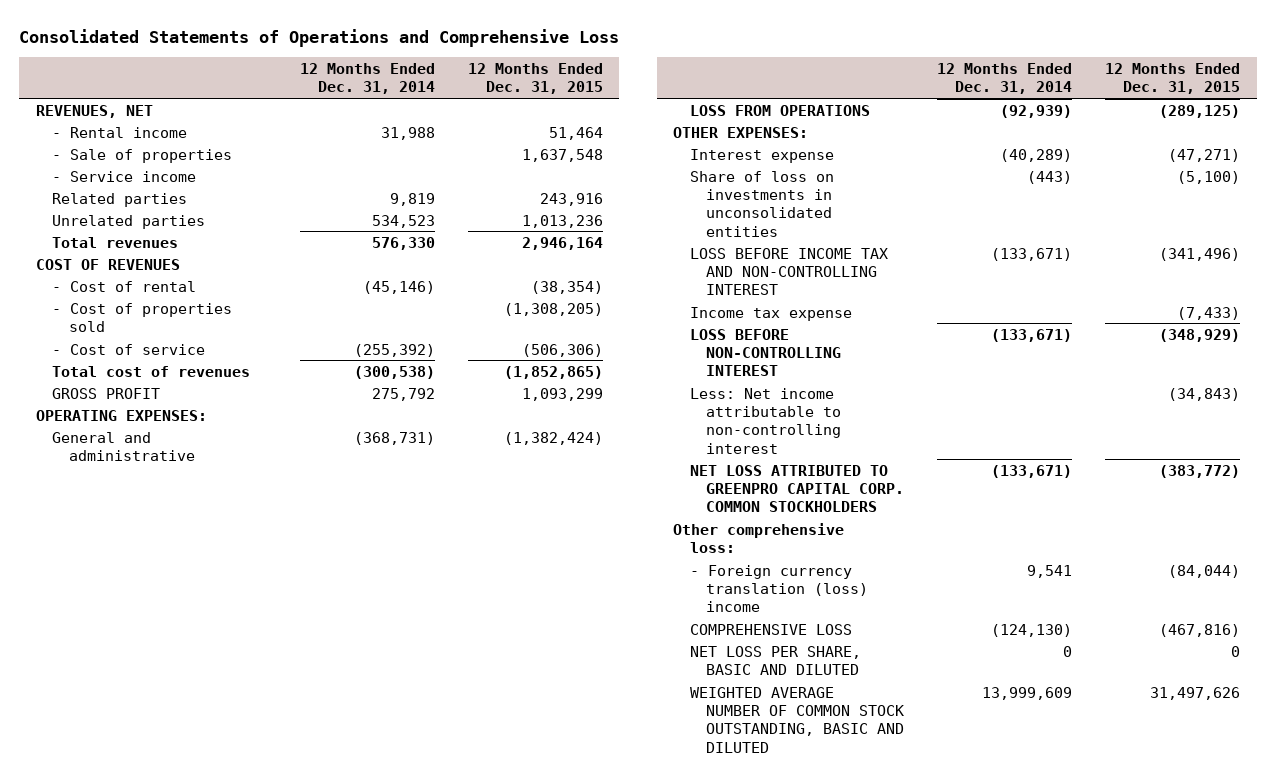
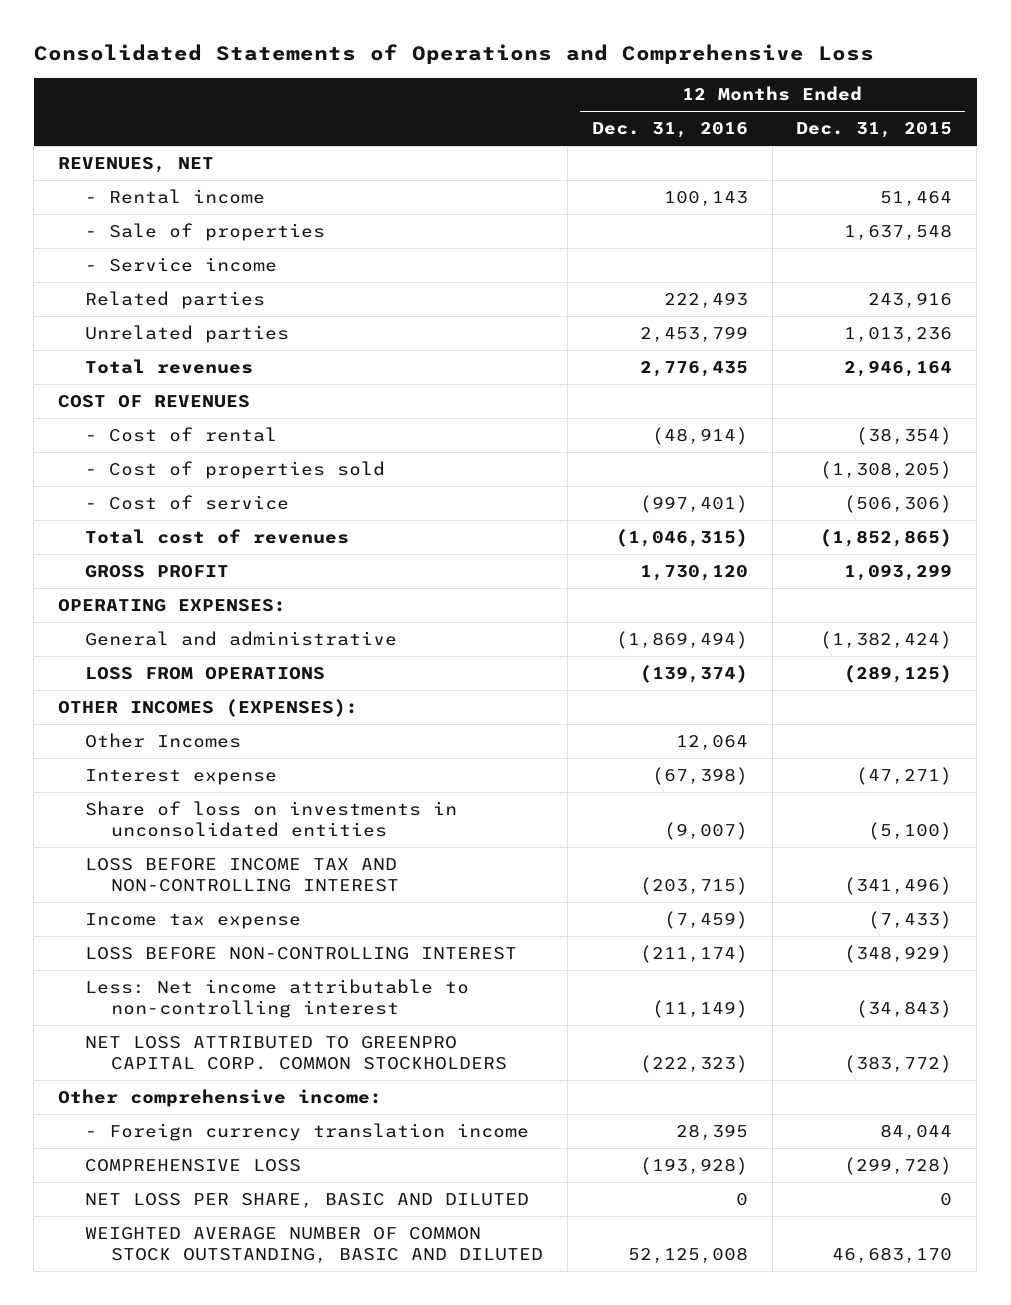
- | 12 Months Ended Dec. 31, 2014 | 12 Months Ended Dec. 31, 2015
+ | 12 Months Ended Dec. 31, 2016 | 12 Months Ended Dec. 31, 2015
- OTHER EXPENSES:
+ OTHER INCOMES (EXPENSES):
+ Other Incomes | 12,064 |
- Other comprehensive loss:
- - Foreign currency translation (loss) income | 9,541 | (84,044)
- COMPREHENSIVE LOSS | (124,130) | (467,816)
+ Other comprehensive income:
+ - Foreign currency translation income | 28,395 | 84,044
+ COMPREHENSIVE LOSS | (193,928) | (299,728)
- WEIGHTED AVERAGE NUMBER OF COMMON STOCK OUTSTANDING, BASIC AND DILUTED | 13,999,609 | 31,497,626
+ WEIGHTED AVERAGE NUMBER OF COMMON STOCK OUTSTANDING, BASIC AND DILUTED | 52,125,008 | 46,683,170

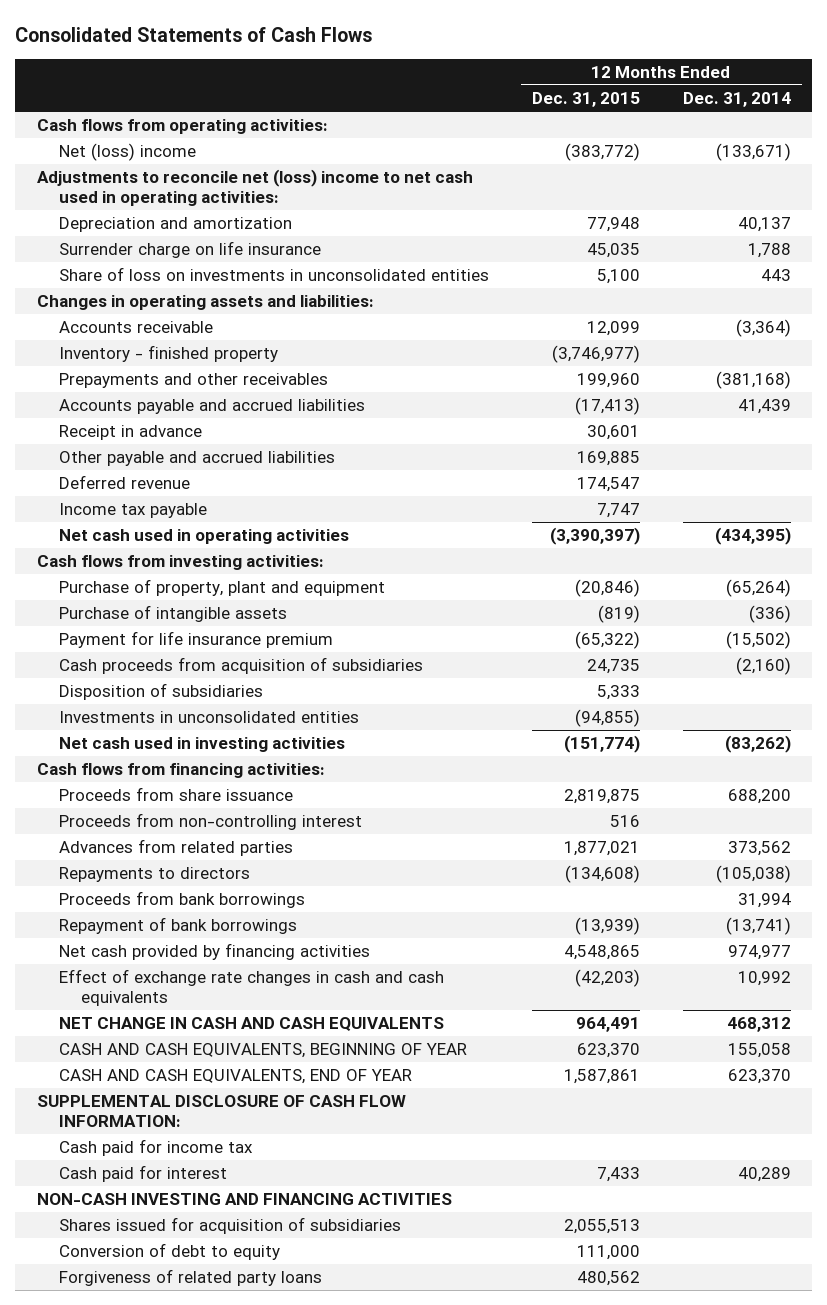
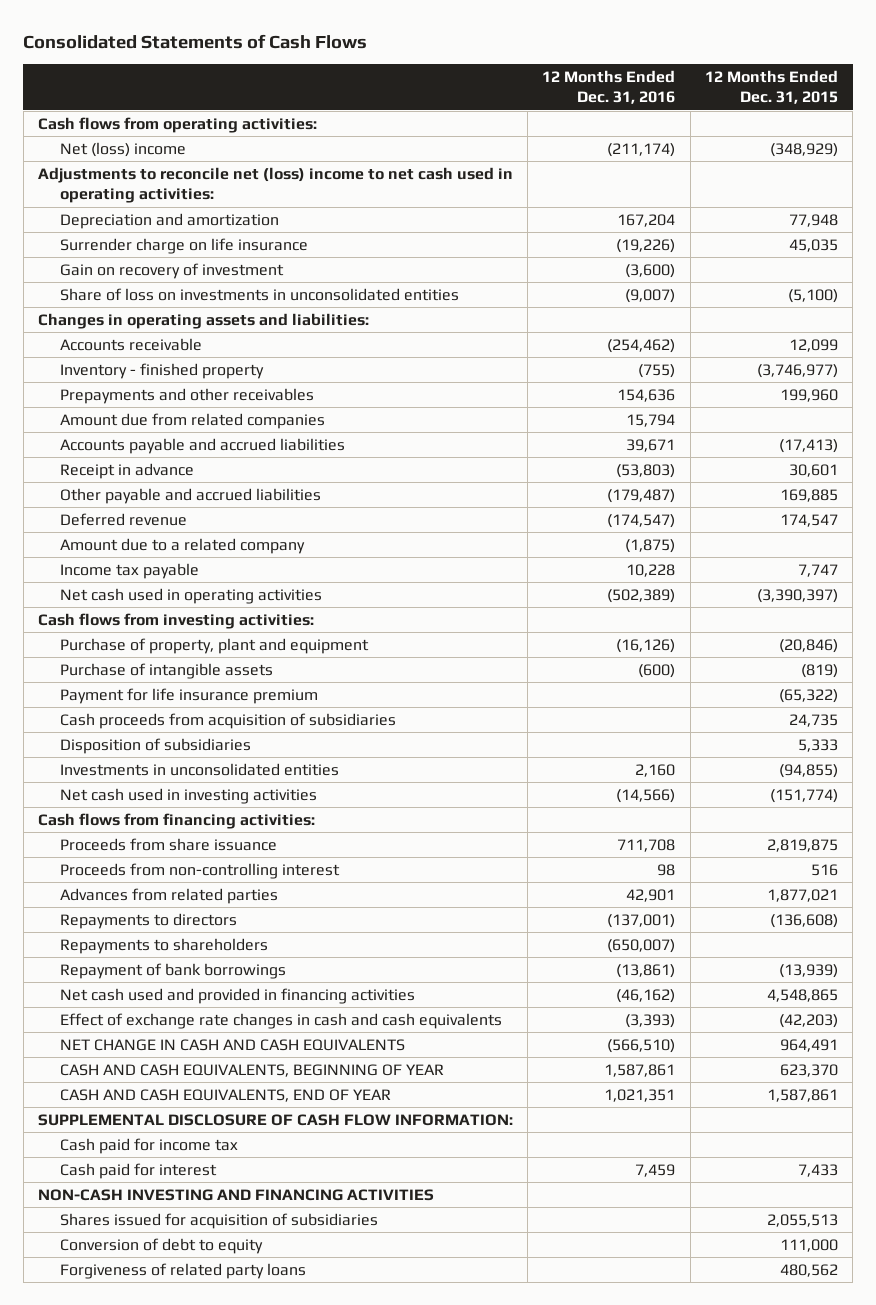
- | 12 Months Ended Dec. 31, 2015 | 12 Months Ended Dec. 31, 2014
+ | 12 Months Ended Dec. 31, 2016 | 12 Months Ended Dec. 31, 2015
- Net (loss) income | (383,772) | (133,671)
+ Net (loss) income | (211,174) | (348,929)
- Share of loss on investments in unconsolidated entities | 5,100 | 443
+ Gain on recovery of investment | (3,600) |
+ Share of loss on investments in unconsolidated entities | (9,007) | (5,100)
+ Amount due from related companies | 15,794 |
+ Amount due to a related company | (1,875) |
- Repayments to directors | (134,608) | (105,038)
- Proceeds from bank borrowings | | 31,994
+ Repayments to directors | (137,001) | (136,608)
+ Repayments to shareholders | (650,007) |
- Net cash provided by financing activities | 4,548,865 | 974,977
+ Net cash used and provided in financing activities | (46,162) | 4,548,865

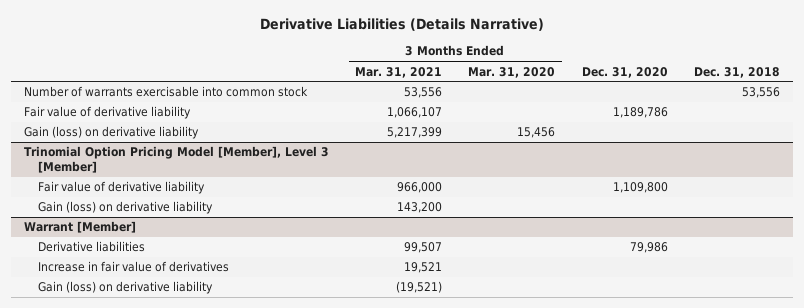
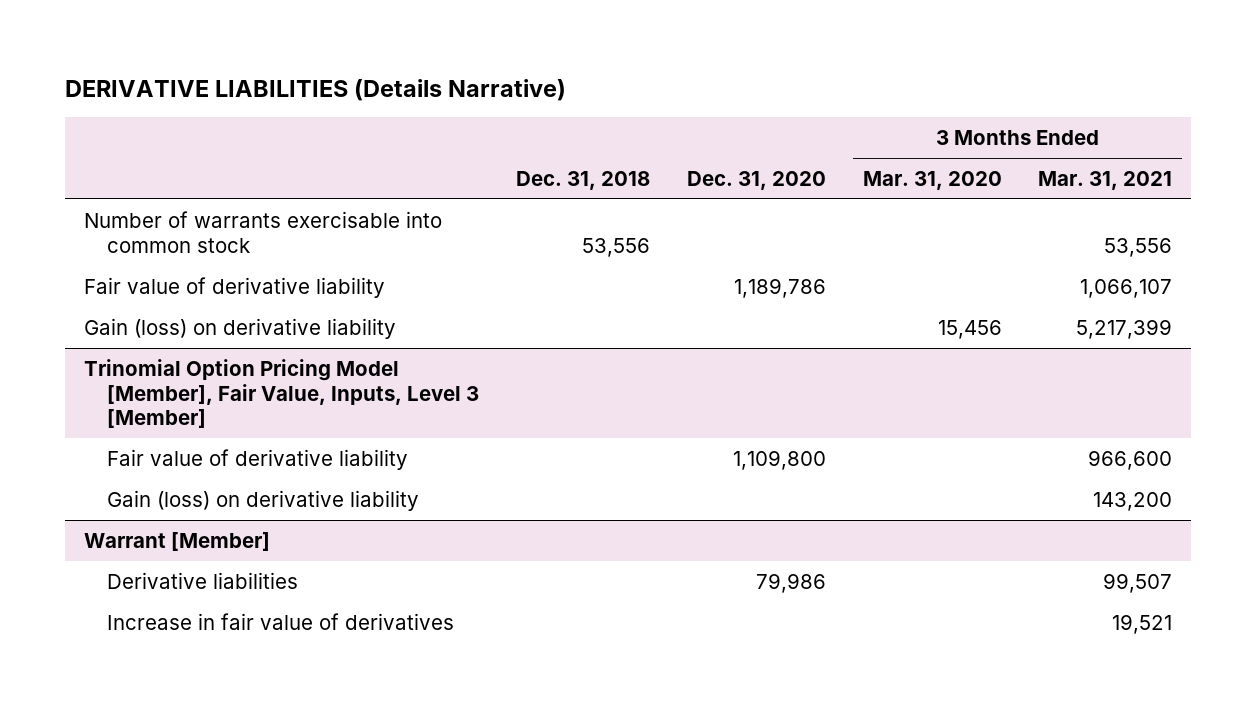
- Derivative Liabilities (Details Narrative)
+ DERIVATIVE LIABILITIES (Details Narrative)
- | 3 Months Ended Mar. 31, 2021 | 3 Months Ended Mar. 31, 2020 | Dec. 31, 2020 | Dec. 31, 2018
+ | Dec. 31, 2018 | Dec. 31, 2020 | 3 Months Ended Mar. 31, 2020 | 3 Months Ended Mar. 31, 2021
- Trinomial Option Pricing Model [Member], Level 3 [Member]
- Fair value of derivative liability | 966,000 | | 1,109,800 |
+ Trinomial Option Pricing Model [Member], Fair Value, Inputs, Level 3 [Member]
+ Fair value of derivative liability | | 1,109,800 | | 966,600
@ Warrant [Member]
- Gain (loss) on derivative liability | (19,521) | | |

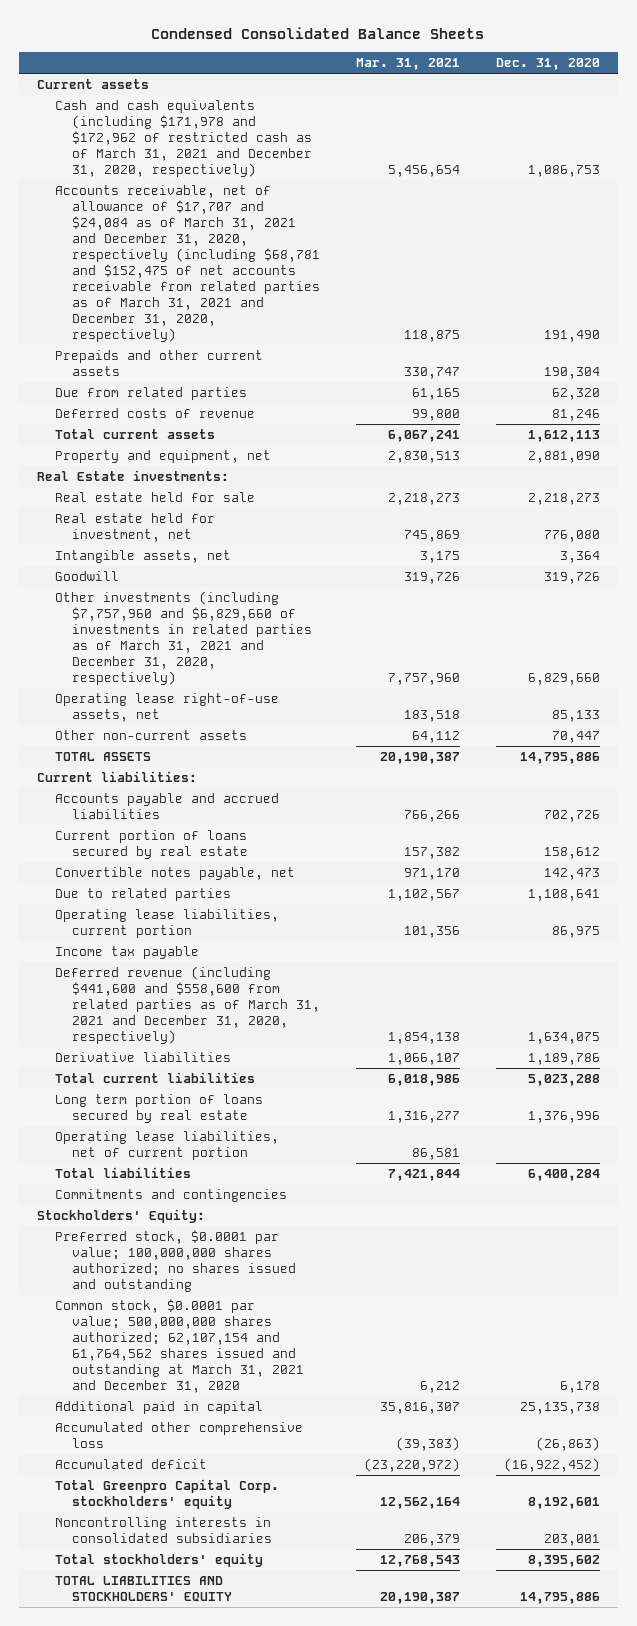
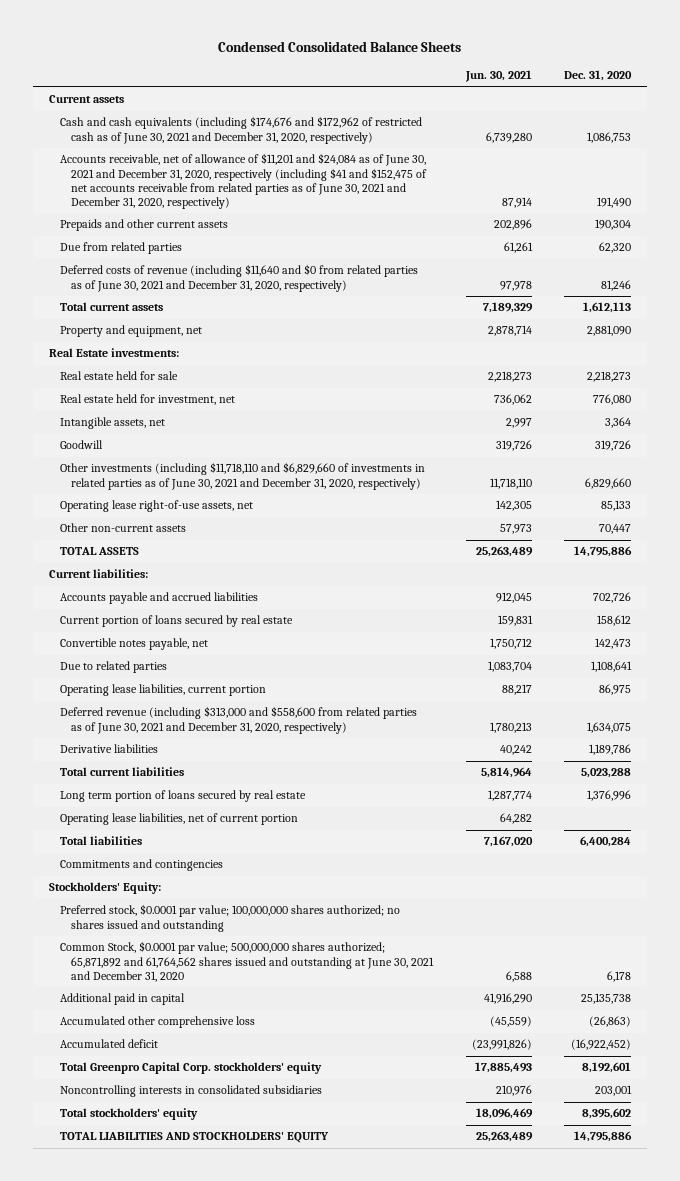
- | Mar. 31, 2021 | Dec. 31, 2020
+ | Jun. 30, 2021 | Dec. 31, 2020
- Cash and cash equivalents (including $171,978 and $172,962 of restricted cash as of March 31, 2021 and December 31, 2020, respectively) | 5,456,654 | 1,086,753
- Accounts receivable, net of allowance of $17,707 and $24,084 as of March 31, 2021 and December 31, 2020, respectively (including $68,781 and $152,475 of net accounts receivable from related parties as of March 31, 2021 and December 31, 2020, respectively) | 118,875 | 191,490
+ Cash and cash equivalents (including $174,676 and $172,962 of restricted cash as of June 30, 2021 and December 31, 2020, respectively) | 6,739,280 | 1,086,753
+ Accounts receivable, net of allowance of $11,201 and $24,084 as of June 30, 2021 and December 31, 2020, respectively (including $41 and $152,475 of net accounts receivable from related parties as of June 30, 2021 and December 31, 2020, respectively) | 87,914 | 191,490
- Deferred costs of revenue | 99,800 | 81,246
+ Deferred costs of revenue (including $11,640 and $0 from related parties as of June 30, 2021 and December 31, 2020, respectively) | 97,978 | 81,246
- Other investments (including $7,757,960 and $6,829,660 of investments in related parties as of March 31, 2021 and December 31, 2020, respectively) | 7,757,960 | 6,829,660
+ Other investments (including $11,718,110 and $6,829,660 of investments in related parties as of June 30, 2021 and December 31, 2020, respectively) | 11,718,110 | 6,829,660
- Income tax payable
- Deferred revenue (including $441,600 and $558,600 from related parties as of March 31, 2021 and December 31, 2020, respectively) | 1,854,138 | 1,634,075
+ Deferred revenue (including $313,000 and $558,600 from related parties as of June 30, 2021 and December 31, 2020, respectively) | 1,780,213 | 1,634,075
- Common stock, $0.0001 par value; 500,000,000 shares authorized; 62,107,154 and 61,764,562 shares issued and outstanding at March 31, 2021 and December 31, 2020 | 6,212 | 6,178
+ Common Stock, $0.0001 par value; 500,000,000 shares authorized; 65,871,892 and 61,764,562 shares issued and outstanding at June 30, 2021 and December 31, 2020 | 6,588 | 6,178

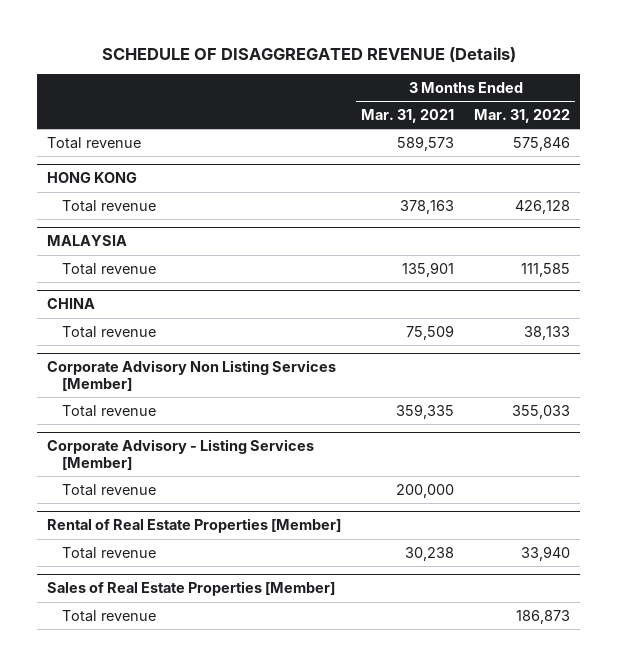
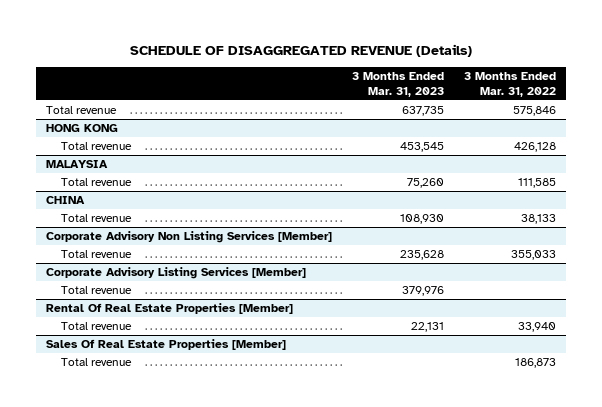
- | 3 Months Ended Mar. 31, 2021 | 3 Months Ended Mar. 31, 2022
+ | 3 Months Ended Mar. 31, 2023 | 3 Months Ended Mar. 31, 2022
- Corporate Advisory - Listing Services [Member]
+ Corporate Advisory Listing Services [Member]
- Rental of Real Estate Properties [Member]
+ Rental Of Real Estate Properties [Member]
- Sales of Real Estate Properties [Member]
+ Sales Of Real Estate Properties [Member]

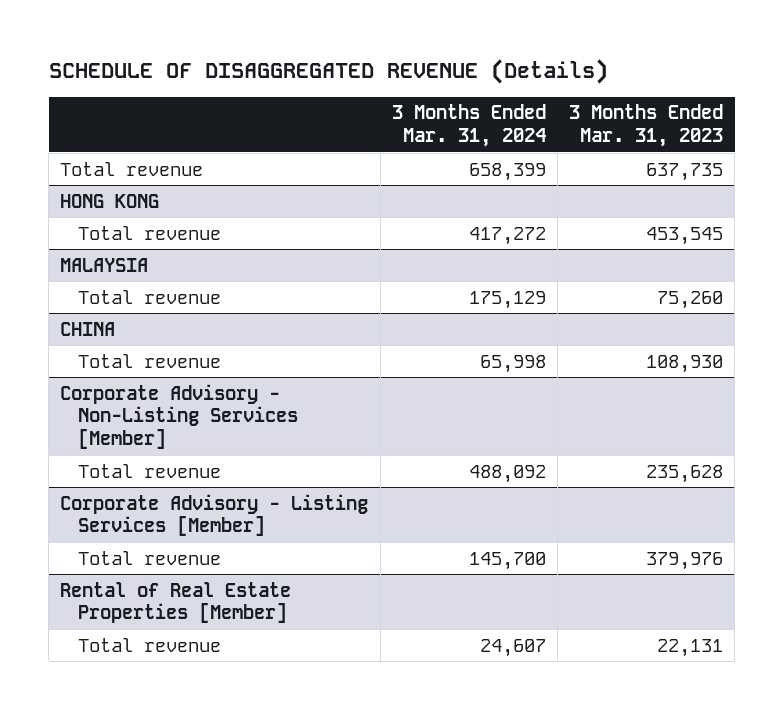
- | 3 Months Ended Mar. 31, 2023 | 3 Months Ended Mar. 31, 2022
+ | 3 Months Ended Mar. 31, 2024 | 3 Months Ended Mar. 31, 2023
- Corporate Advisory Non Listing Services [Member]
+ Corporate Advisory - Non-Listing Services [Member]
- Corporate Advisory Listing Services [Member]
+ Corporate Advisory - Listing Services [Member]
- Rental Of Real Estate Properties [Member]
+ Rental of Real Estate Properties [Member]
- Sales Of Real Estate Properties [Member]
- Total revenue | | 186,873

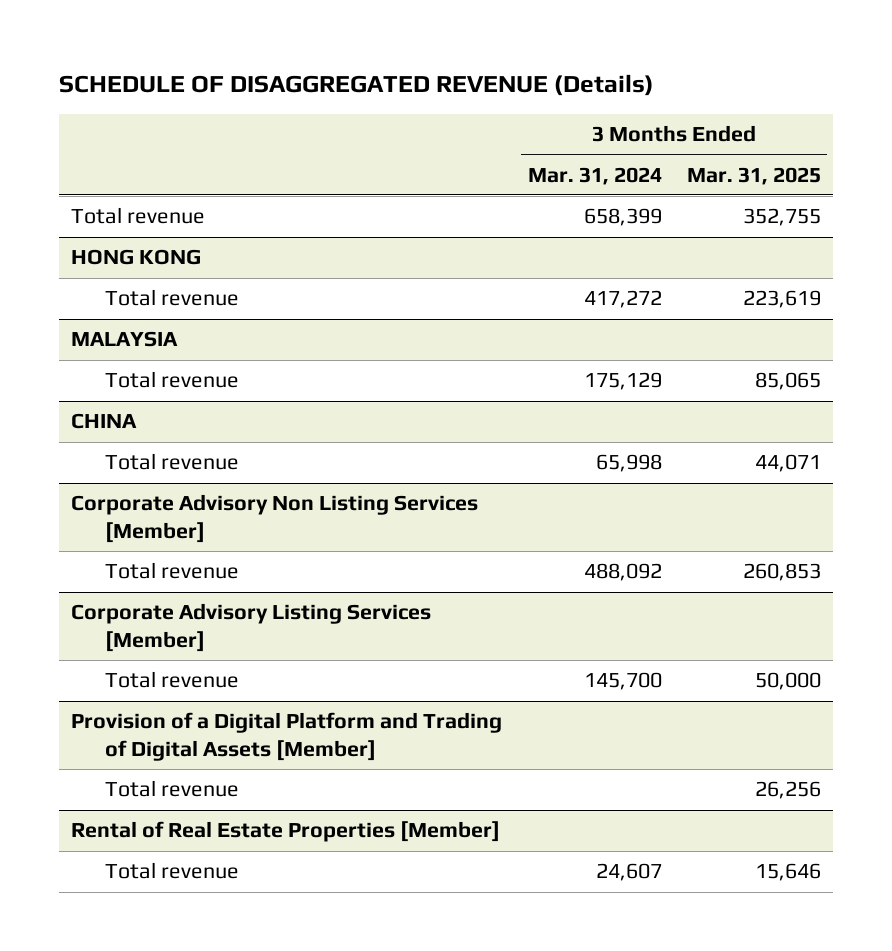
- | 3 Months Ended Mar. 31, 2024 | 3 Months Ended Mar. 31, 2023
+ | 3 Months Ended Mar. 31, 2024 | 3 Months Ended Mar. 31, 2025
- Corporate Advisory - Non-Listing Services [Member]
+ Corporate Advisory Non Listing Services [Member]
- Corporate Advisory - Listing Services [Member]
+ Corporate Advisory Listing Services [Member]
+ Provision of a Digital Platform and Trading of Digital Assets [Member]
+ Total revenue | | 26,256

